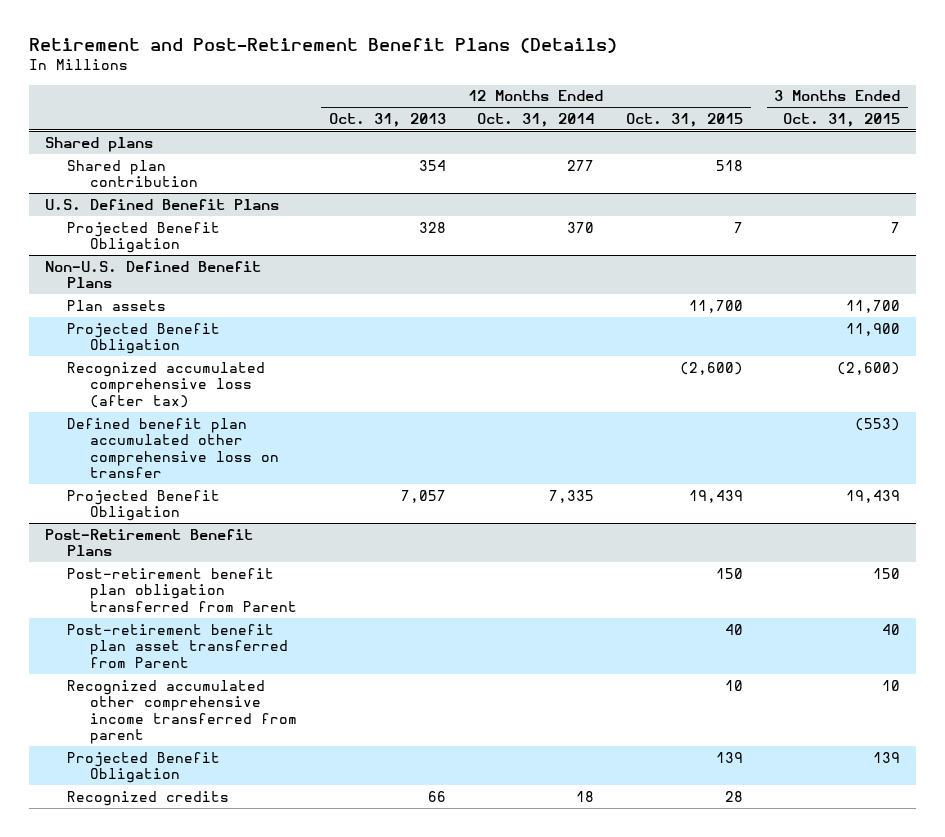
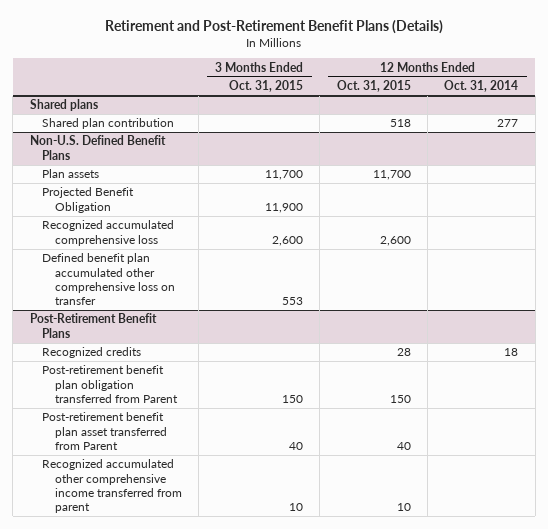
- | 12 Months Ended Oct. 31, 2013 | 12 Months Ended Oct. 31, 2014 | 12 Months Ended Oct. 31, 2015 | 3 Months Ended Oct. 31, 2015
+ | 3 Months Ended Oct. 31, 2015 | 12 Months Ended Oct. 31, 2015 | 12 Months Ended Oct. 31, 2014
- U.S. Defined Benefit Plans
- Projected Benefit Obligation | 328 | 370 | 7 | 7
@ Non-U.S. Defined Benefit Plans
- Recognized accumulated comprehensive loss (after tax) | | | (2,600) | (2,600)
- Defined benefit plan accumulated other comprehensive loss on transfer | | | | (553)
- Projected Benefit Obligation | 7,057 | 7,335 | 19,439 | 19,439
+ Recognized accumulated comprehensive loss | 2,600 | 2,600 |
+ Defined benefit plan accumulated other comprehensive loss on transfer | 553 | |
@ Post-Retirement Benefit Plans
moved up: Recognized credits | | 28 | 18
- Projected Benefit Obligation | | | 139 | 139

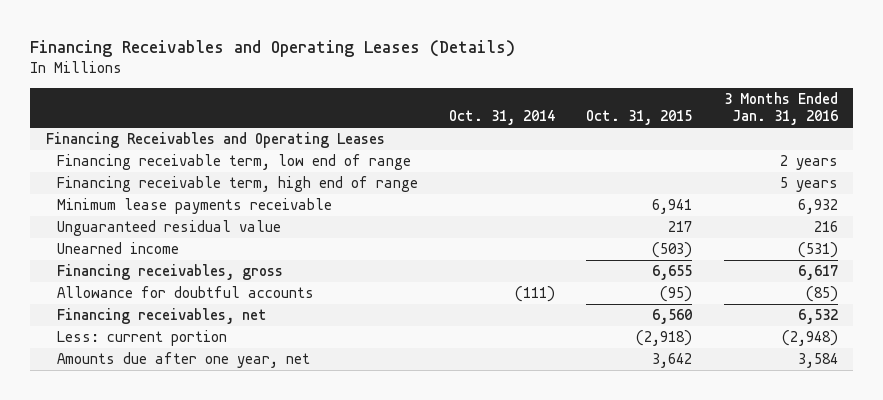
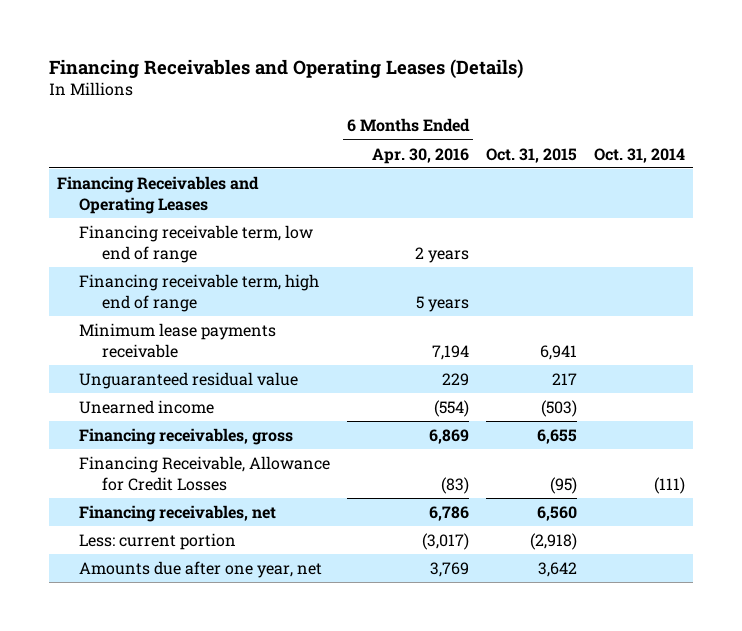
- | Oct. 31, 2014 | Oct. 31, 2015 | 3 Months Ended Jan. 31, 2016
+ | 6 Months Ended Apr. 30, 2016 | Oct. 31, 2015 | Oct. 31, 2014
- Allowance for doubtful accounts | (111) | (95) | (85)
+ Financing Receivable, Allowance for Credit Losses | (83) | (95) | (111)

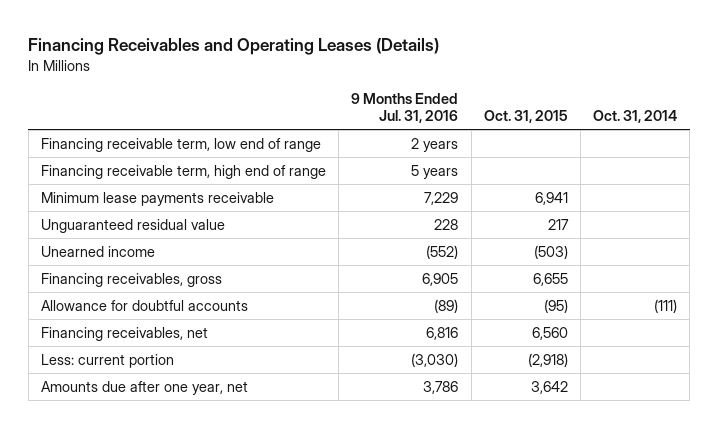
- | 6 Months Ended Apr. 30, 2016 | Oct. 31, 2015 | Oct. 31, 2014
+ | 9 Months Ended Jul. 31, 2016 | Oct. 31, 2015 | Oct. 31, 2014
- Financing Receivables and Operating Leases
- Financing Receivable, Allowance for Credit Losses | (83) | (95) | (111)
+ Allowance for doubtful accounts | (89) | (95) | (111)

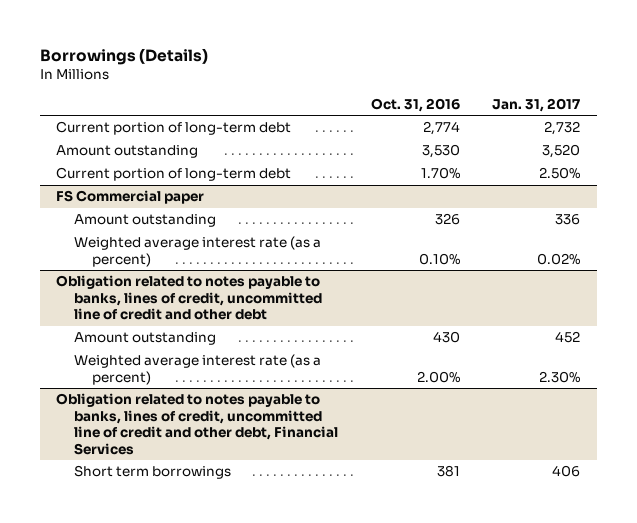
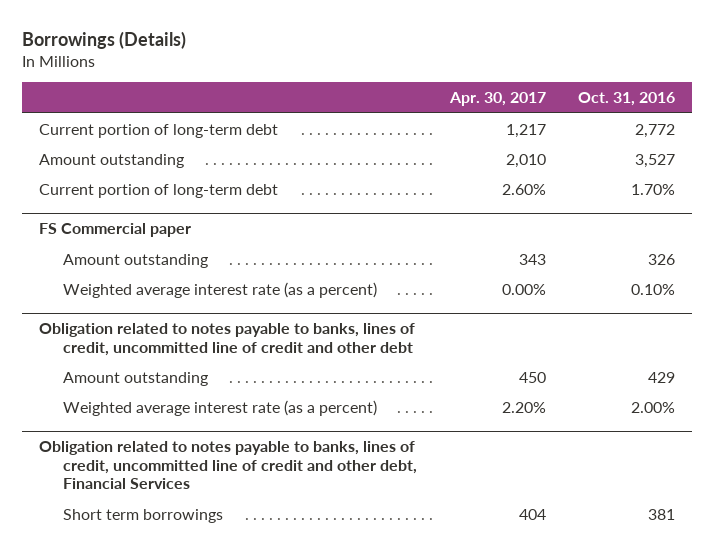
- | Oct. 31, 2016 | Jan. 31, 2017
+ | Apr. 30, 2017 | Oct. 31, 2016
- Current portion of long-term debt | 2,774 | 2,732
- Amount outstanding | 3,530 | 3,520
+ Current portion of long-term debt | 1,217 | 2,772
+ Amount outstanding | 2,010 | 3,527
@ Obligation related to notes payable to banks, lines of credit, uncommitted line of credit and other debt
- Amount outstanding | 430 | 452
+ Amount outstanding | 450 | 429

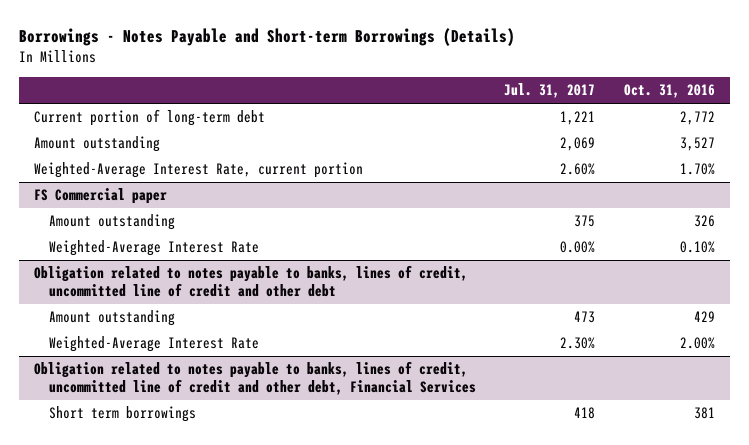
- Borrowings (Details)
+ Borrowings - Notes Payable and Short-term Borrowings (Details)
- | Apr. 30, 2017 | Oct. 31, 2016
+ | Jul. 31, 2017 | Oct. 31, 2016
- Current portion of long-term debt | 2.60% | 1.70%
+ Weighted-Average Interest Rate, current portion | 2.60% | 1.70%
@ FS Commercial paper
- Weighted average interest rate (as a percent) | 0.00% | 0.10%
+ Weighted-Average Interest Rate | 0.00% | 0.10%
@ Obligation related to notes payable to banks, lines of credit, uncommitted line of credit and other debt
- Weighted average interest rate (as a percent) | 2.20% | 2.00%
+ Weighted-Average Interest Rate | 2.30% | 2.00%

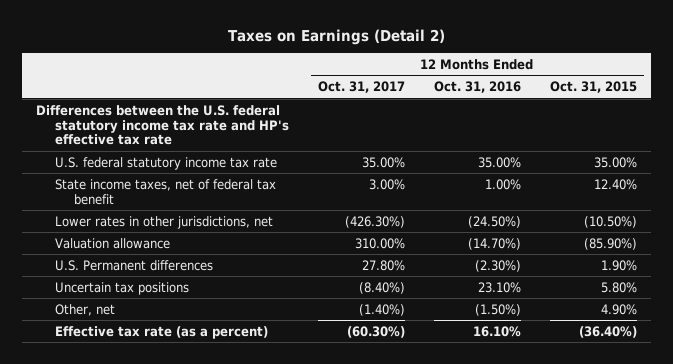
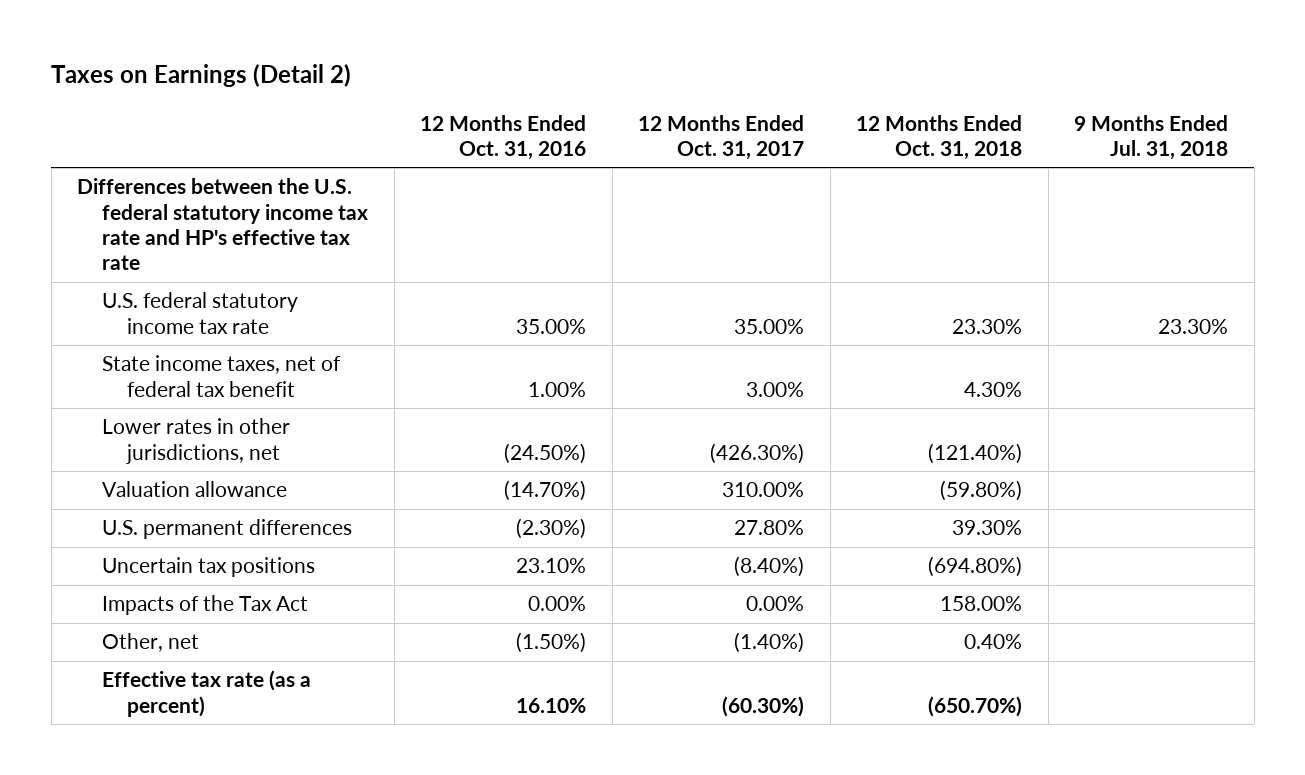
- | 12 Months Ended Oct. 31, 2017 | 12 Months Ended Oct. 31, 2016 | 12 Months Ended Oct. 31, 2015
+ | 12 Months Ended Oct. 31, 2016 | 12 Months Ended Oct. 31, 2017 | 12 Months Ended Oct. 31, 2018 | 9 Months Ended Jul. 31, 2018
- U.S. Permanent differences | 27.80% | (2.30%) | 1.90%
+ U.S. permanent differences | (2.30%) | 27.80% | 39.30% |
+ Impacts of the Tax Act | 0.00% | 0.00% | 158.00% |

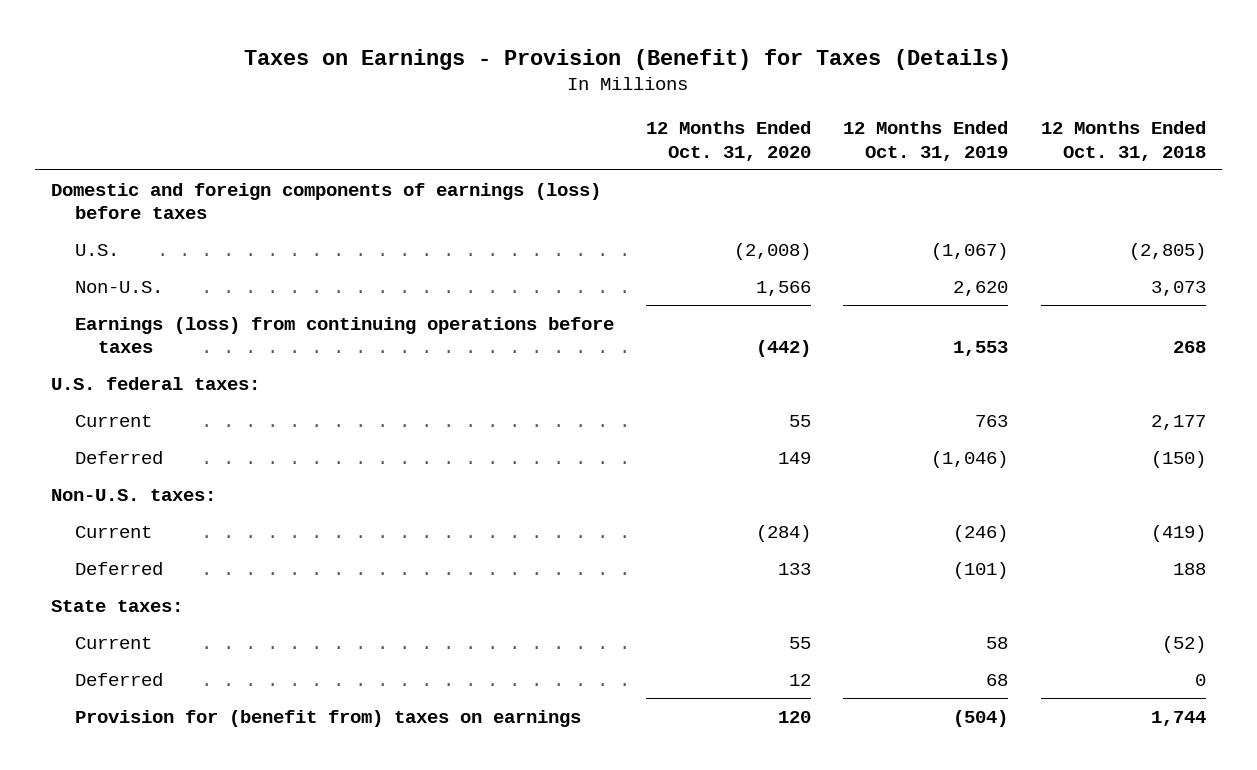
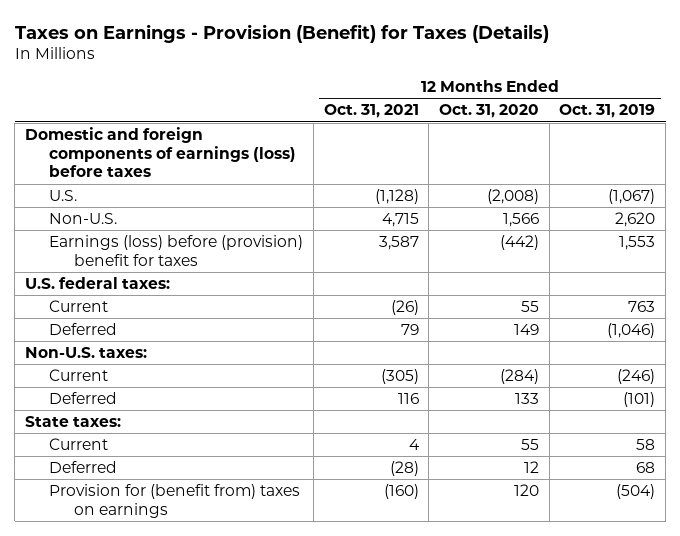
- | 12 Months Ended Oct. 31, 2020 | 12 Months Ended Oct. 31, 2019 | 12 Months Ended Oct. 31, 2018
+ | 12 Months Ended Oct. 31, 2021 | 12 Months Ended Oct. 31, 2020 | 12 Months Ended Oct. 31, 2019
- Earnings (loss) from continuing operations before taxes | (442) | 1,553 | 268
+ Earnings (loss) before (provision) benefit for taxes | 3,587 | (442) | 1,553

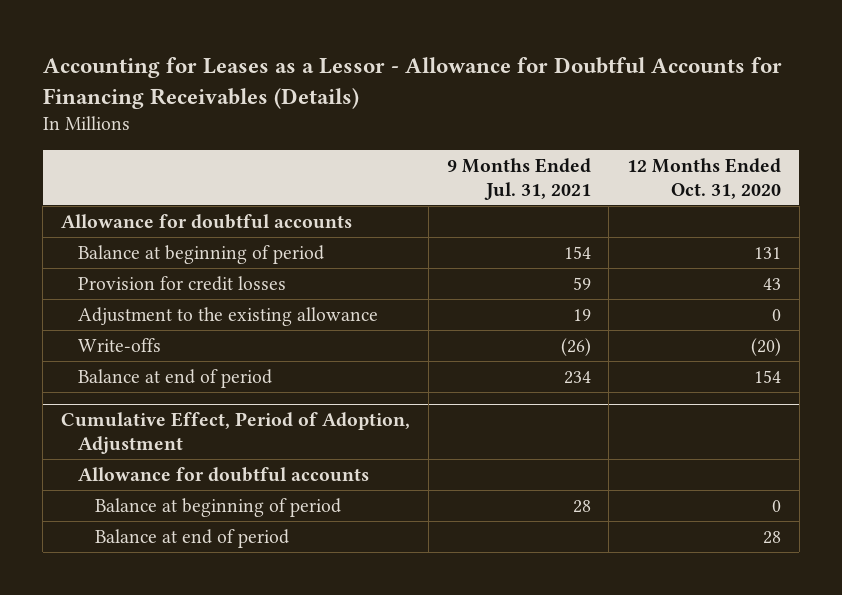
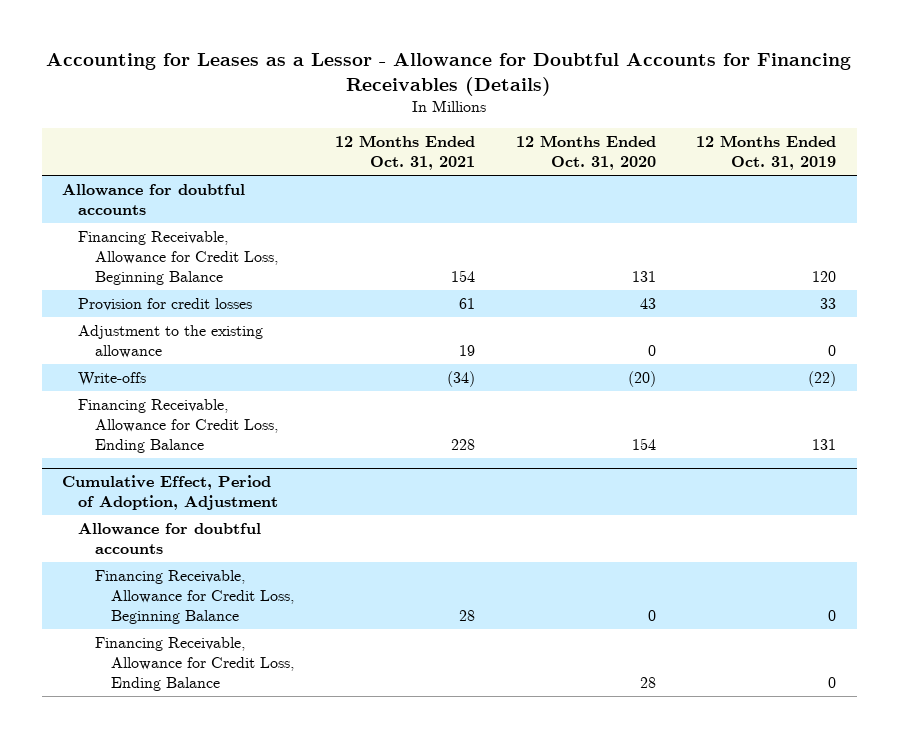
- | 9 Months Ended Jul. 31, 2021 | 12 Months Ended Oct. 31, 2020
+ | 12 Months Ended Oct. 31, 2021 | 12 Months Ended Oct. 31, 2020 | 12 Months Ended Oct. 31, 2019
- Balance at beginning of period | 154 | 131
+ Financing Receivable, Allowance for Credit Loss, Beginning Balance | 154 | 131 | 120
- Balance at end of period | 234 | 154
+ Financing Receivable, Allowance for Credit Loss, Ending Balance | 228 | 154 | 131
@ Cumulative Effect, Period of Adoption, Adjustment
- Balance at beginning of period | 28 | 0
- Balance at end of period | | 28
+ Financing Receivable, Allowance for Credit Loss, Beginning Balance | 28 | 0 | 0
+ Financing Receivable, Allowance for Credit Loss, Ending Balance | | 28 | 0

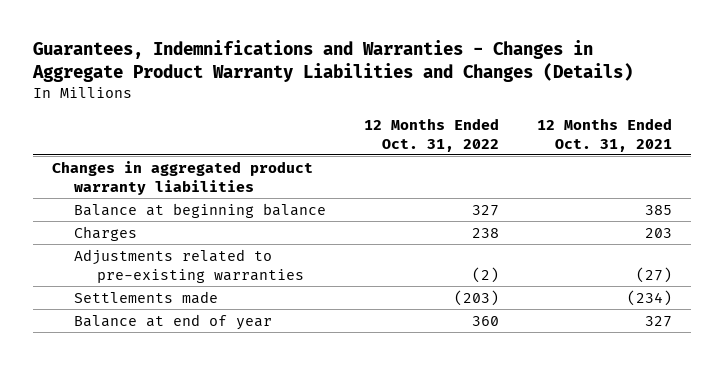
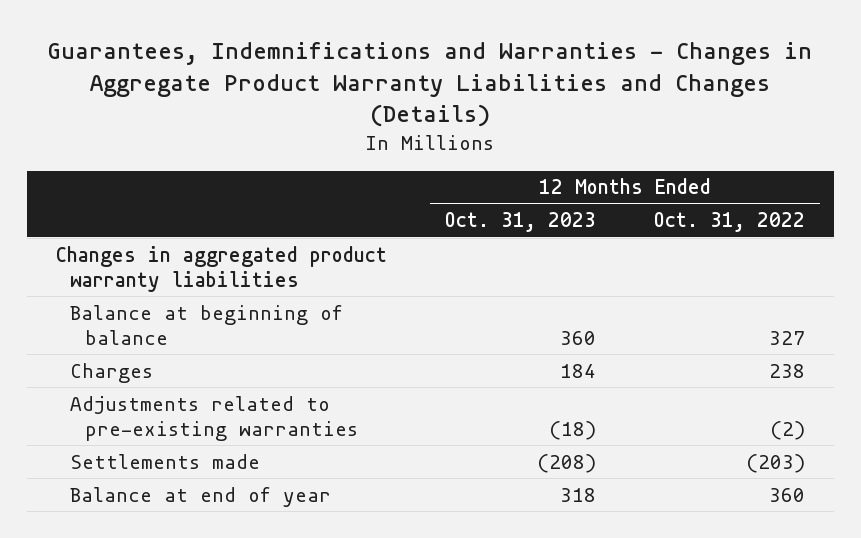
- | 12 Months Ended Oct. 31, 2022 | 12 Months Ended Oct. 31, 2021
+ | 12 Months Ended Oct. 31, 2023 | 12 Months Ended Oct. 31, 2022
- Balance at beginning balance | 327 | 385
+ Balance at beginning of balance | 360 | 327

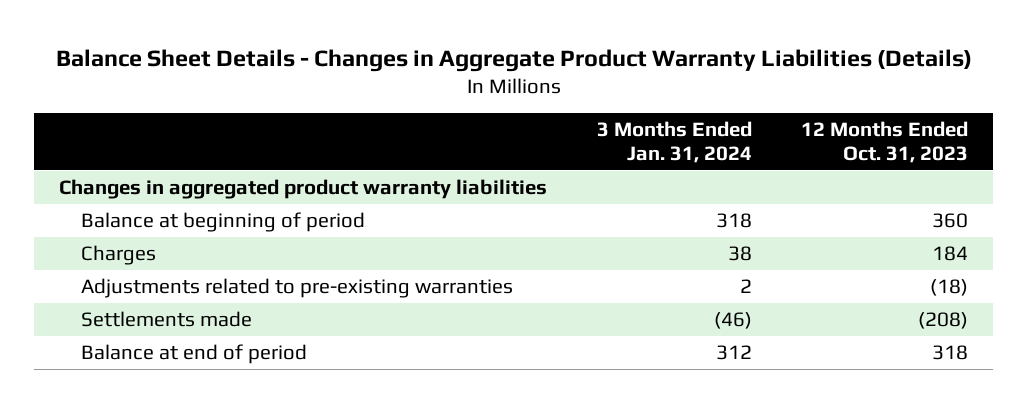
- Guarantees, Indemnifications and Warranties - Changes in Aggregate Product Warranty Liabilities and Changes (Details)
+ Balance Sheet Details - Changes in Aggregate Product Warranty Liabilities (Details)
- | 12 Months Ended Oct. 31, 2023 | 12 Months Ended Oct. 31, 2022
+ | 3 Months Ended Jan. 31, 2024 | 12 Months Ended Oct. 31, 2023
- Balance at beginning of balance | 360 | 327
+ Balance at beginning of period | 318 | 360
- Balance at end of year | 318 | 360
+ Balance at end of period | 312 | 318

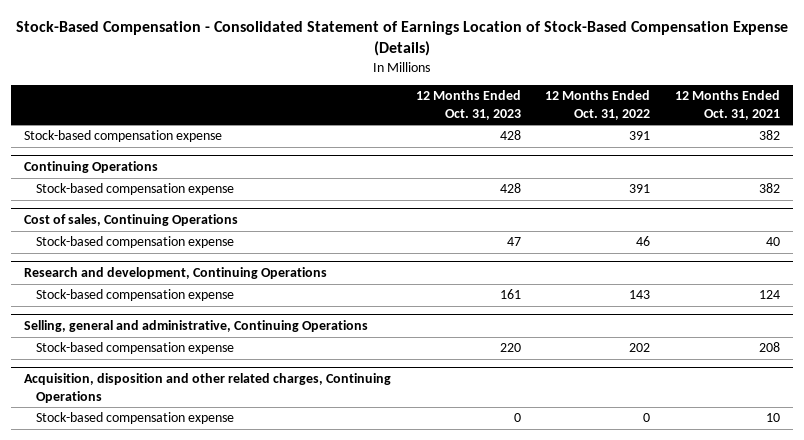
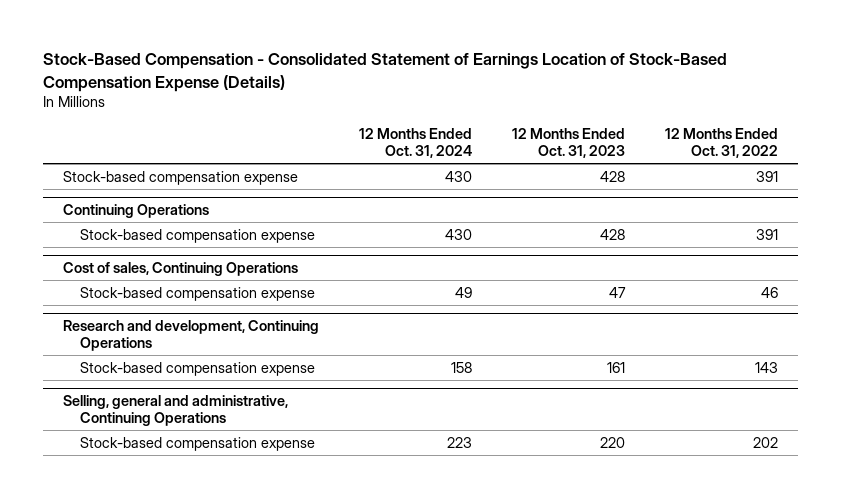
- | 12 Months Ended Oct. 31, 2023 | 12 Months Ended Oct. 31, 2022 | 12 Months Ended Oct. 31, 2021
+ | 12 Months Ended Oct. 31, 2024 | 12 Months Ended Oct. 31, 2023 | 12 Months Ended Oct. 31, 2022
- Acquisition, disposition and other related charges, Continuing Operations
- Stock-based compensation expense | 0 | 0 | 10

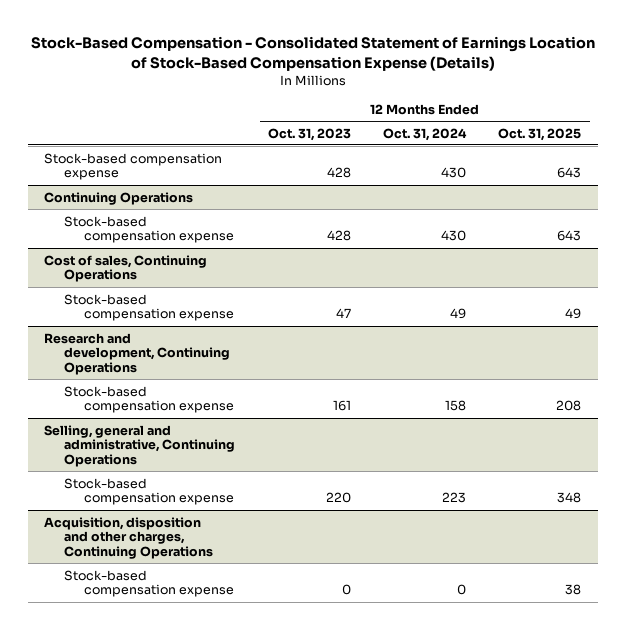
- | 12 Months Ended Oct. 31, 2024 | 12 Months Ended Oct. 31, 2023 | 12 Months Ended Oct. 31, 2022
+ | 12 Months Ended Oct. 31, 2023 | 12 Months Ended Oct. 31, 2024 | 12 Months Ended Oct. 31, 2025
+ Acquisition, disposition and other charges, Continuing Operations
+ Stock-based compensation expense | 0 | 0 | 38

